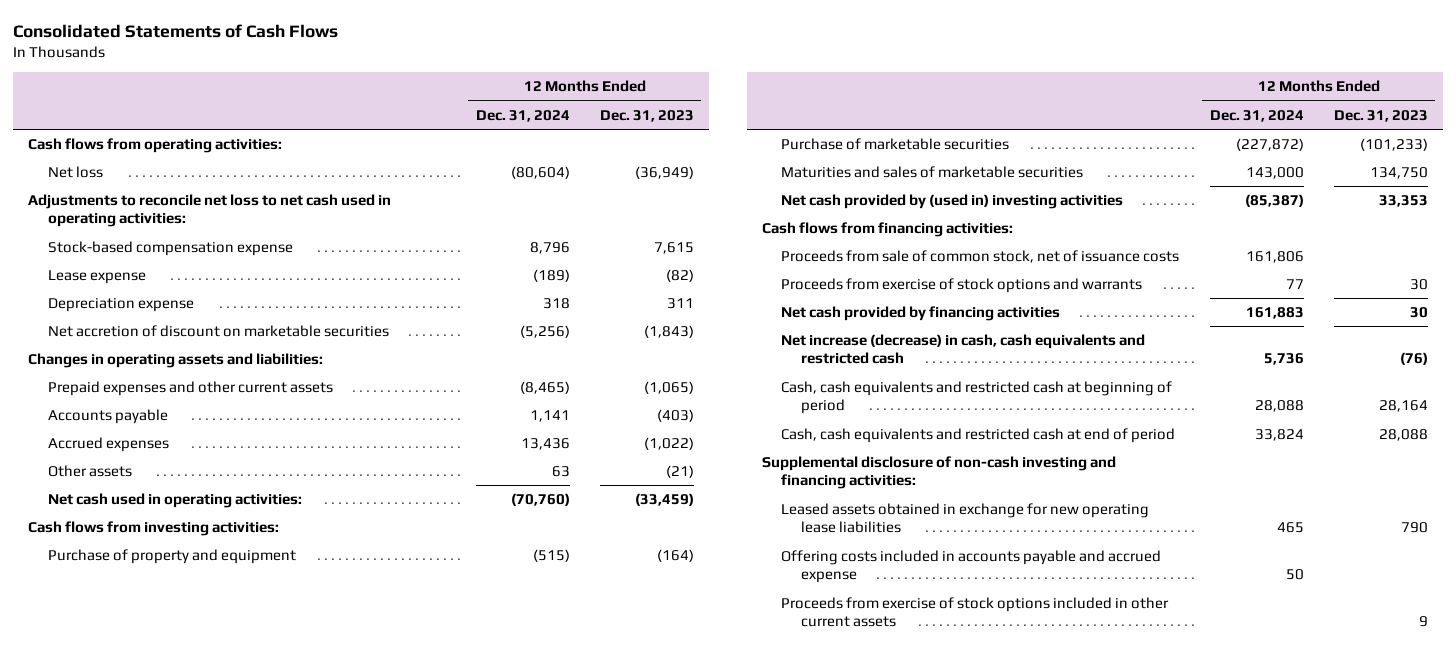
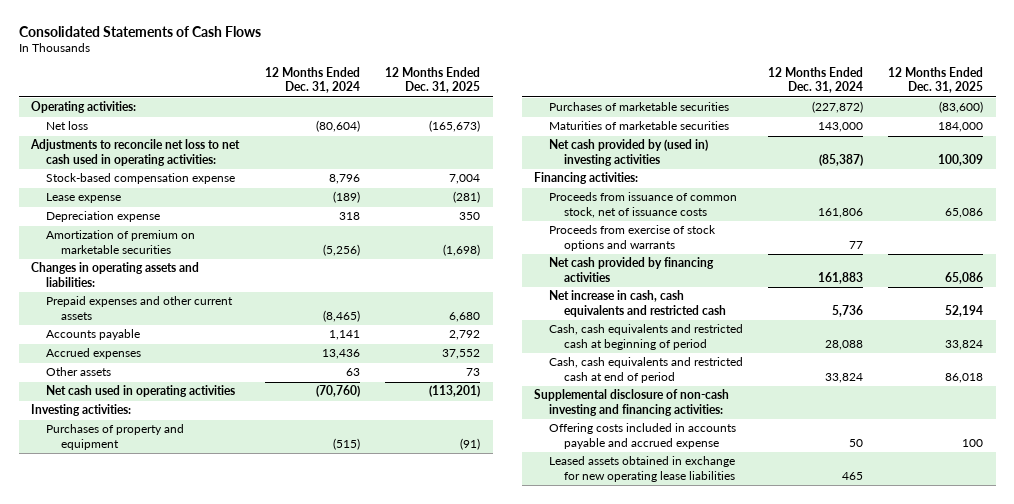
- | 12 Months Ended Dec. 31, 2024 | 12 Months Ended Dec. 31, 2023
+ | 12 Months Ended Dec. 31, 2024 | 12 Months Ended Dec. 31, 2025
- Cash flows from operating activities:
+ Operating activities:
- Net accretion of discount on marketable securities | (5,256) | (1,843)
+ Amortization of premium on marketable securities | (5,256) | (1,698)
- Net cash used in operating activities: | (70,760) | (33,459)
- Cash flows from investing activities:
- Purchase of property and equipment | (515) | (164)
- Purchase of marketable securities | (227,872) | (101,233)
- Maturities and sales of marketable securities | 143,000 | 134,750
+ Net cash used in operating activities | (70,760) | (113,201)
+ Investing activities:
+ Purchases of property and equipment | (515) | (91)
+ Purchases of marketable securities | (227,872) | (83,600)
+ Maturities of marketable securities | 143,000 | 184,000
- Cash flows from financing activities:
- Proceeds from sale of common stock, net of issuance costs | 161,806 |
+ Financing activities:
+ Proceeds from issuance of common stock, net of issuance costs | 161,806 | 65,086
- Net increase (decrease) in cash, cash equivalents and restricted cash | 5,736 | (76)
+ Net increase in cash, cash equivalents and restricted cash | 5,736 | 52,194
- Proceeds from exercise of stock options included in other current assets | | 9
moved down: Leased assets obtained in exchange for new operating lease liabilities | 465 |

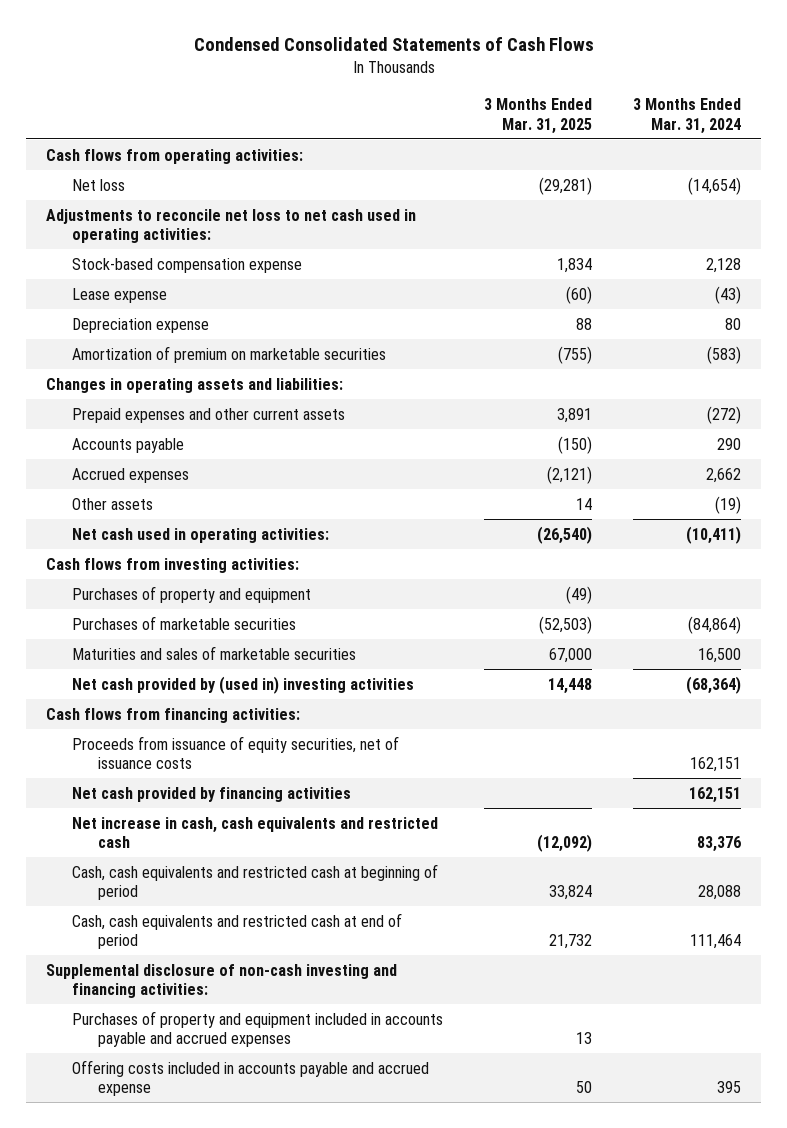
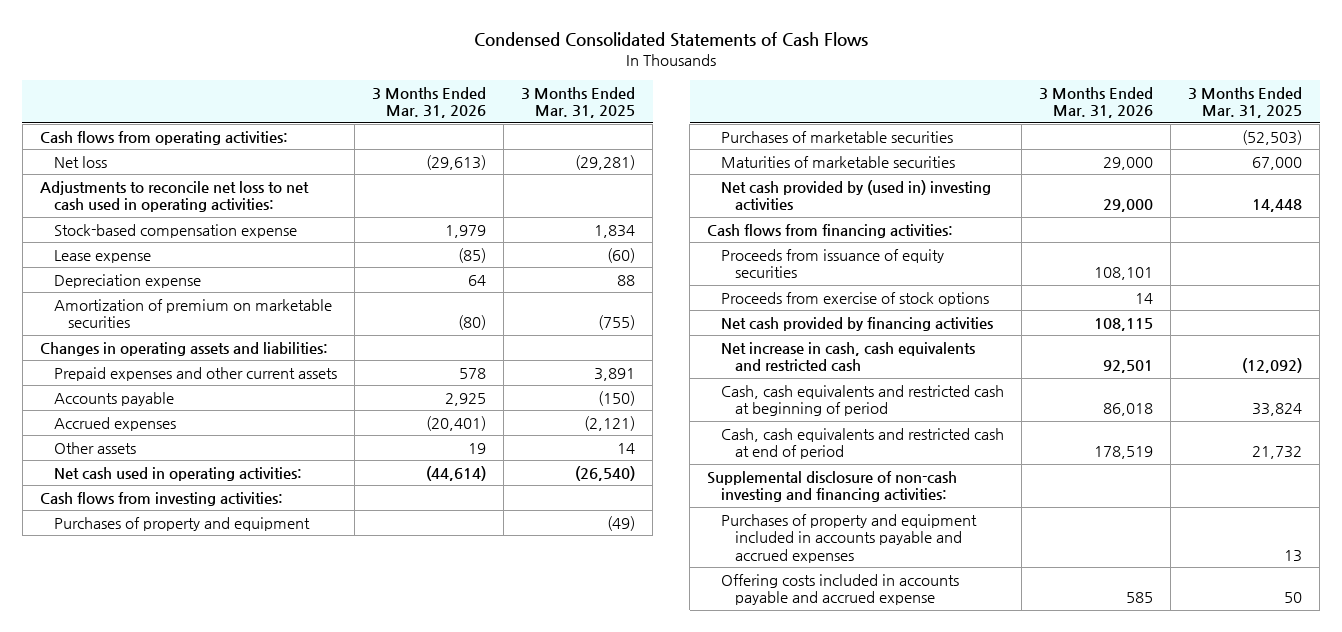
- | 3 Months Ended Mar. 31, 2025 | 3 Months Ended Mar. 31, 2024
+ | 3 Months Ended Mar. 31, 2026 | 3 Months Ended Mar. 31, 2025
- Maturities and sales of marketable securities | 67,000 | 16,500
+ Maturities of marketable securities | 29,000 | 67,000
- Proceeds from issuance of equity securities, net of issuance costs | | 162,151
+ Proceeds from issuance of equity securities | 108,101 |
+ Proceeds from exercise of stock options | 14 |

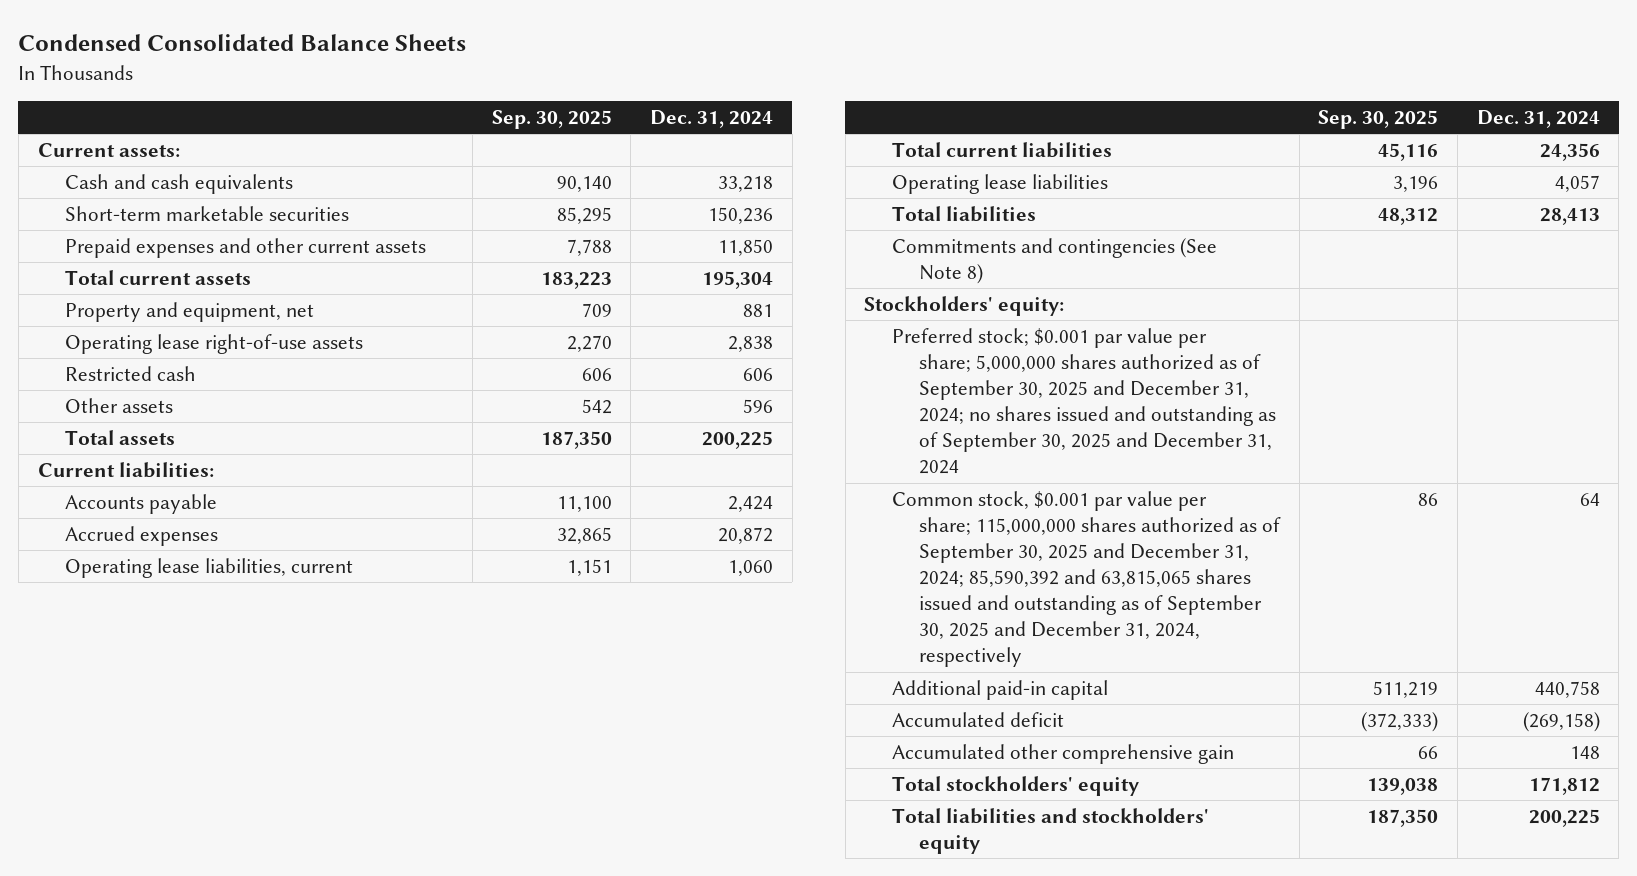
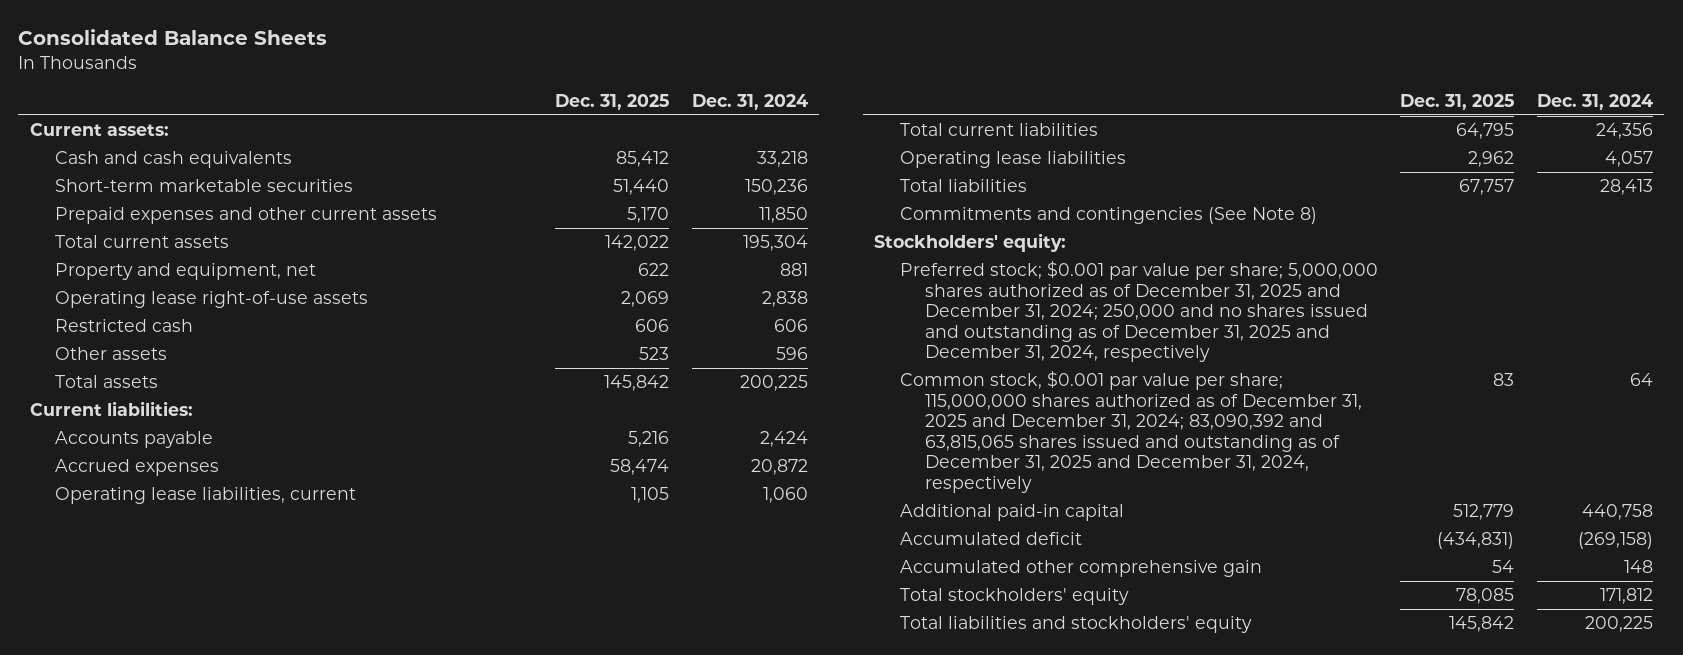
- Condensed Consolidated Balance Sheets
+ Consolidated Balance Sheets
- | Sep. 30, 2025 | Dec. 31, 2024
+ | Dec. 31, 2025 | Dec. 31, 2024
- Preferred stock; $0.001 par value per share; 5,000,000 shares authorized as of September 30, 2025 and December 31, 2024; no shares issued and outstanding as of September 30, 2025 and December 31, 2024
- Common stock, $0.001 par value per share; 115,000,000 shares authorized as of September 30, 2025 and December 31, 2024; 85,590,392 and 63,815,065 shares issued and outstanding as of September 30, 2025 and December 31, 2024, respectively | 86 | 64
+ Preferred stock; $0.001 par value per share; 5,000,000 shares authorized as of December 31, 2025 and December 31, 2024; 250,000 and no shares issued and outstanding as of December 31, 2025 and December 31, 2024, respectively
+ Common stock, $0.001 par value per share; 115,000,000 shares authorized as of December 31, 2025 and December 31, 2024; 83,090,392 and 63,815,065 shares issued and outstanding as of December 31, 2025 and December 31, 2024, respectively | 83 | 64

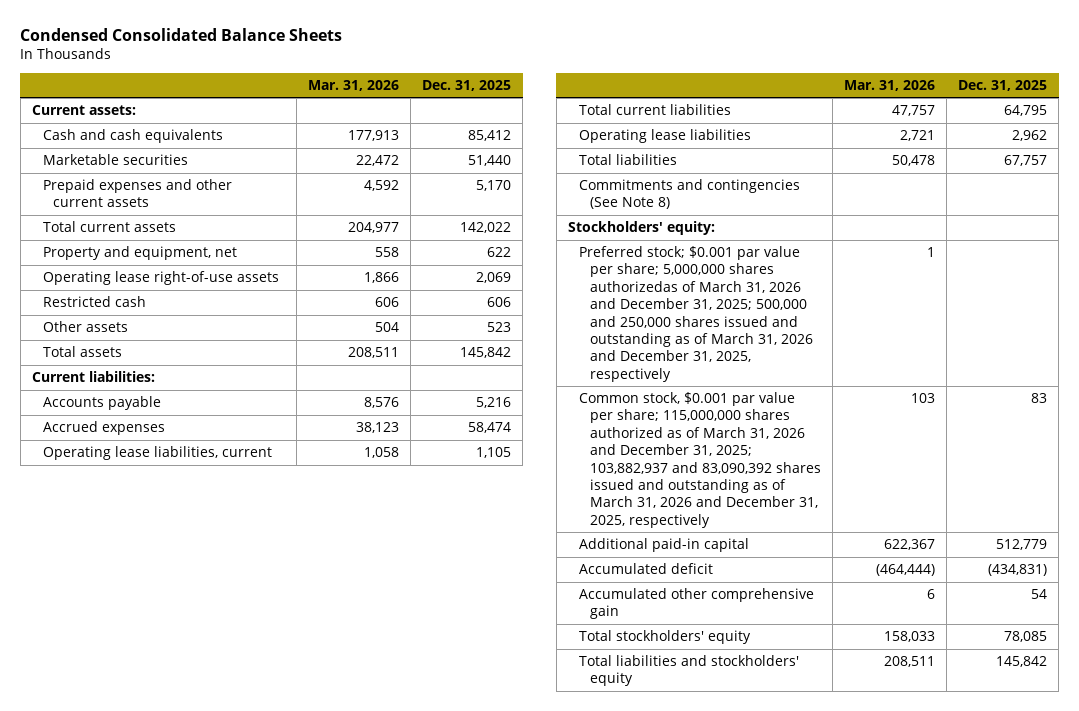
- Consolidated Balance Sheets
+ Condensed Consolidated Balance Sheets
- | Dec. 31, 2025 | Dec. 31, 2024
+ | Mar. 31, 2026 | Dec. 31, 2025
- Short-term marketable securities | 51,440 | 150,236
+ Marketable securities | 22,472 | 51,440
- Preferred stock; $0.001 par value per share; 5,000,000 shares authorized as of December 31, 2025 and December 31, 2024; 250,000 and no shares issued and outstanding as of December 31, 2025 and December 31, 2024, respectively
- Common stock, $0.001 par value per share; 115,000,000 shares authorized as of December 31, 2025 and December 31, 2024; 83,090,392 and 63,815,065 shares issued and outstanding as of December 31, 2025 and December 31, 2024, respectively | 83 | 64
+ Preferred stock; $0.001 par value per share; 5,000,000 shares authorizedas of March 31, 2026 and December 31, 2025; 500,000 and 250,000 shares issued and outstanding as of March 31, 2026 and December 31, 2025, respectively | 1 |
+ Common stock, $0.001 par value per share; 115,000,000 shares authorized as of March 31, 2026 and December 31, 2025; 103,882,937 and 83,090,392 shares issued and outstanding as of March 31, 2026 and December 31, 2025, respectively | 103 | 83

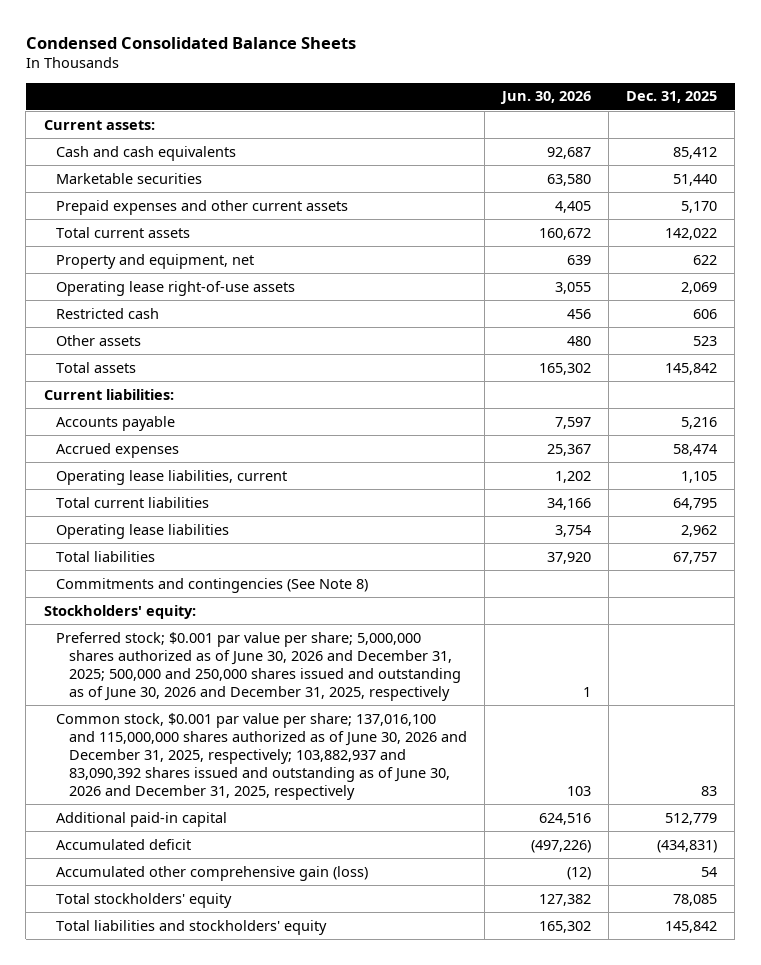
- | Mar. 31, 2026 | Dec. 31, 2025
+ | Jun. 30, 2026 | Dec. 31, 2025
- Preferred stock; $0.001 par value per share; 5,000,000 shares authorizedas of March 31, 2026 and December 31, 2025; 500,000 and 250,000 shares issued and outstanding as of March 31, 2026 and December 31, 2025, respectively | 1 |
- Common stock, $0.001 par value per share; 115,000,000 shares authorized as of March 31, 2026 and December 31, 2025; 103,882,937 and 83,090,392 shares issued and outstanding as of March 31, 2026 and December 31, 2025, respectively | 103 | 83
+ Preferred stock; $0.001 par value per share; 5,000,000 shares authorized as of June 30, 2026 and December 31, 2025; 500,000 and 250,000 shares issued and outstanding as of June 30, 2026 and December 31, 2025, respectively | 1 |
+ Common stock, $0.001 par value per share; 137,016,100 and 115,000,000 shares authorized as of June 30, 2026 and December 31, 2025, respectively; 103,882,937 and 83,090,392 shares issued and outstanding as of June 30, 2026 and December 31, 2025, respectively | 103 | 83
- Accumulated other comprehensive gain | 6 | 54
+ Accumulated other comprehensive gain (loss) | (12) | 54

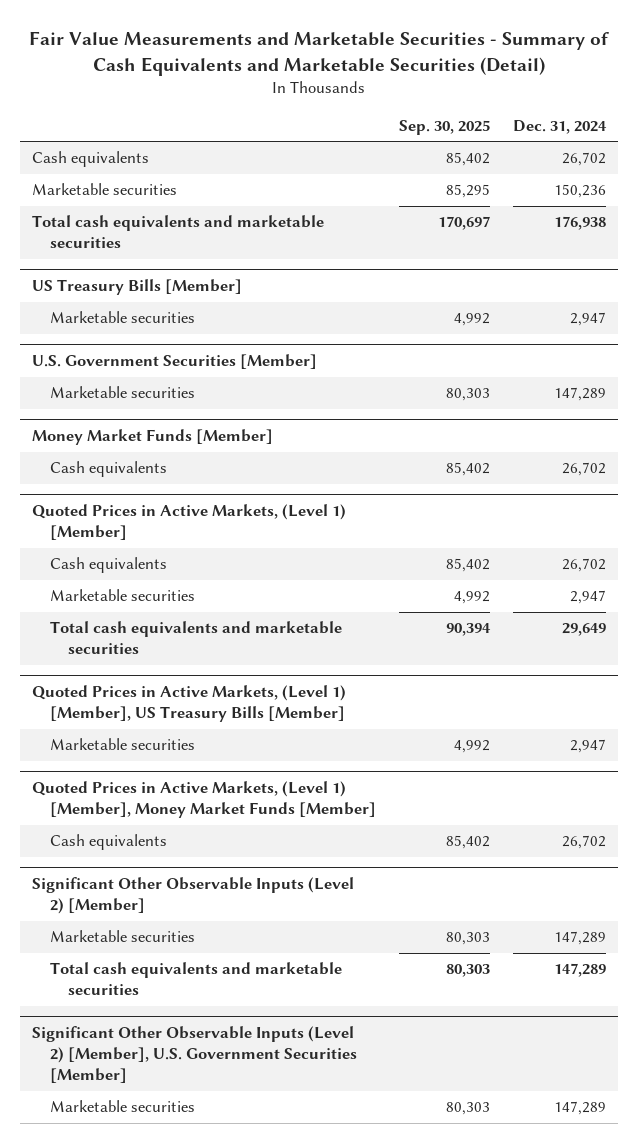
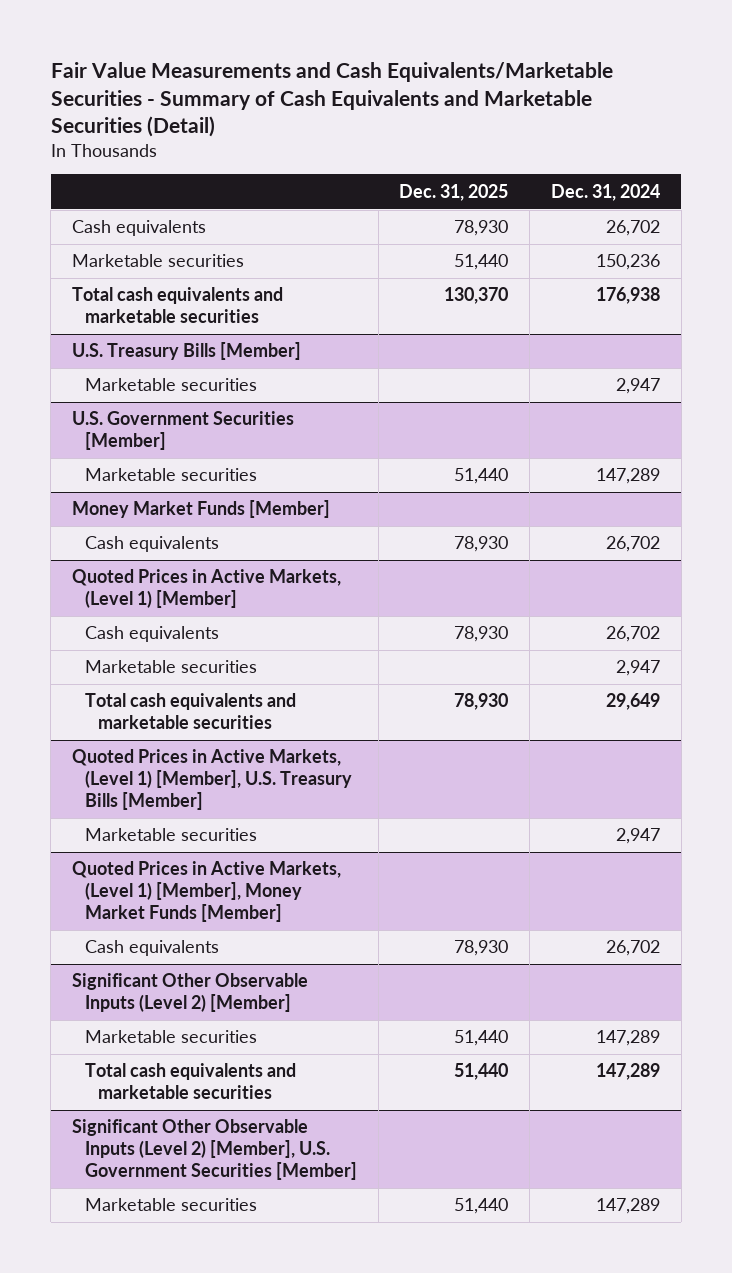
- Fair Value Measurements and Marketable Securities - Summary of Cash Equivalents and Marketable Securities (Detail)
+ Fair Value Measurements and Cash Equivalents/Marketable Securities - Summary of Cash Equivalents and Marketable Securities (Detail)
- | Sep. 30, 2025 | Dec. 31, 2024
+ | Dec. 31, 2025 | Dec. 31, 2024
- US Treasury Bills [Member]
+ U.S. Treasury Bills [Member]
- Quoted Prices in Active Markets, (Level 1) [Member], US Treasury Bills [Member]
+ Quoted Prices in Active Markets, (Level 1) [Member], U.S. Treasury Bills [Member]

